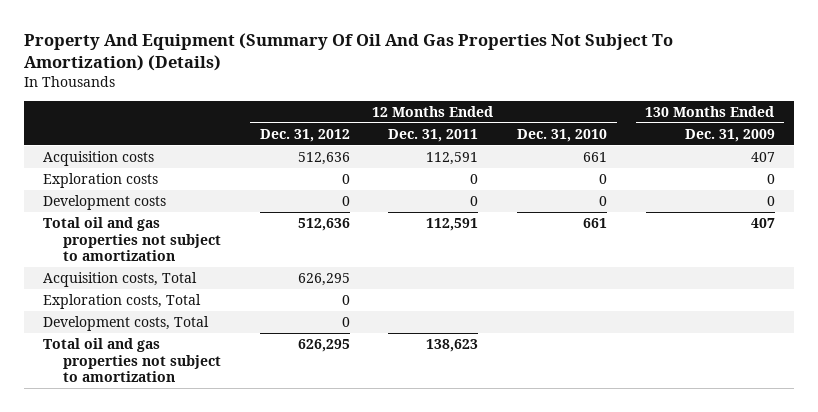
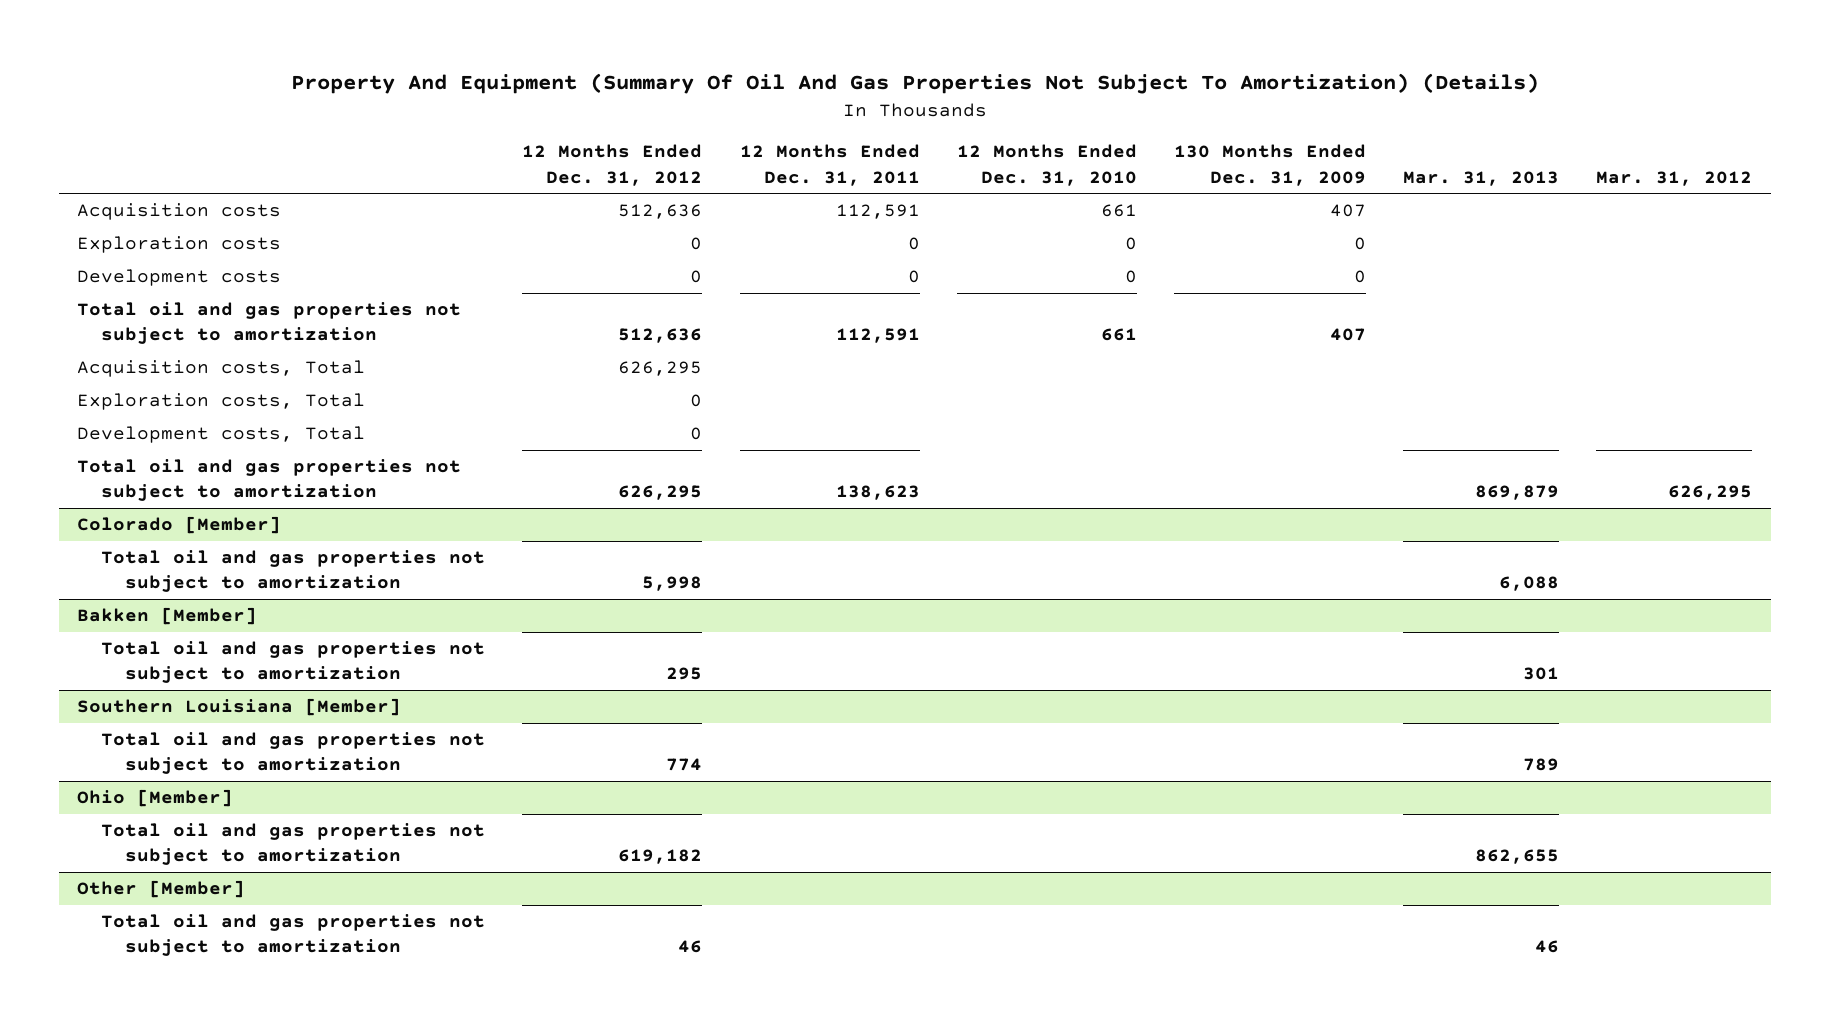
- | 12 Months Ended Dec. 31, 2012 | 12 Months Ended Dec. 31, 2011 | 12 Months Ended Dec. 31, 2010 | 130 Months Ended Dec. 31, 2009
+ | 12 Months Ended Dec. 31, 2012 | 12 Months Ended Dec. 31, 2011 | 12 Months Ended Dec. 31, 2010 | 130 Months Ended Dec. 31, 2009 | Mar. 31, 2013 | Mar. 31, 2012
+ Colorado [Member]
+ Total oil and gas properties not subject to amortization | 5,998 | | | | 6,088 |
+ Bakken [Member]
+ Total oil and gas properties not subject to amortization | 295 | | | | 301 |
+ Southern Louisiana [Member]
+ Total oil and gas properties not subject to amortization | 774 | | | | 789 |
+ Ohio [Member]
+ Total oil and gas properties not subject to amortization | 619,182 | | | | 862,655 |
+ Other [Member]
+ Total oil and gas properties not subject to amortization | 46 | | | | 46 |

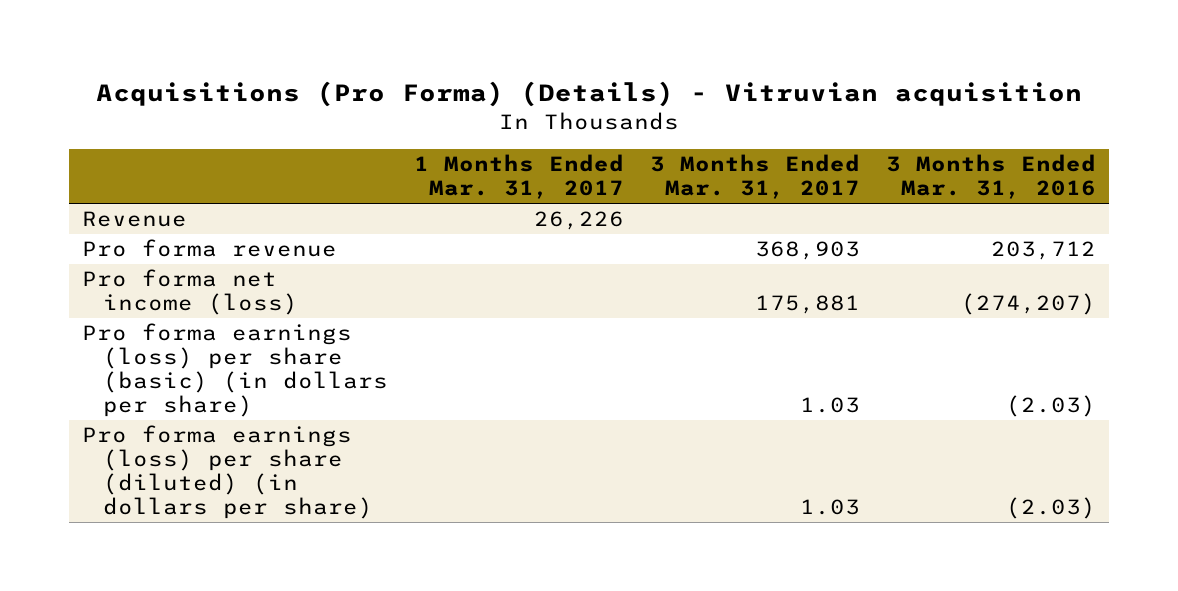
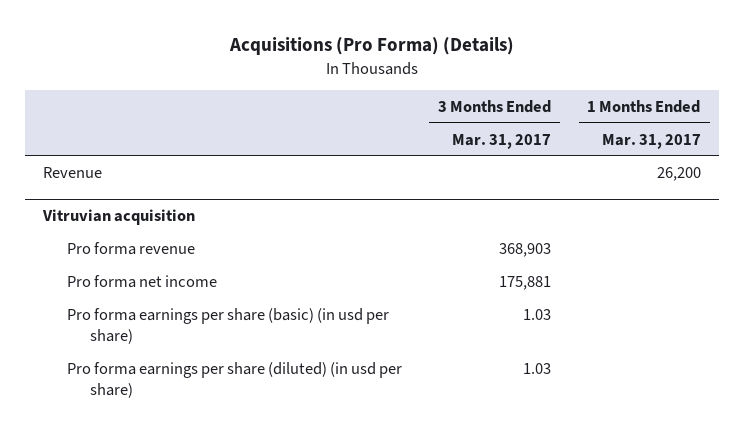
- Acquisitions (Pro Forma) (Details) - Vitruvian acquisition
+ Acquisitions (Pro Forma) (Details)
- | 1 Months Ended Mar. 31, 2017 | 3 Months Ended Mar. 31, 2017 | 3 Months Ended Mar. 31, 2016
+ | 3 Months Ended Mar. 31, 2017 | 1 Months Ended Mar. 31, 2017
- Revenue | 26,226 | |
+ Revenue | | 26,200
+ Vitruvian acquisition
- Pro forma net income (loss) | | 175,881 | (274,207)
- Pro forma earnings (loss) per share (basic) (in dollars per share) | | 1.03 | (2.03)
- Pro forma earnings (loss) per share (diluted) (in dollars per share) | | 1.03 | (2.03)
+ Pro forma net income | 175,881 |
+ Pro forma earnings per share (basic) (in usd per share) | 1.03 |
+ Pro forma earnings per share (diluted) (in usd per share) | 1.03 |

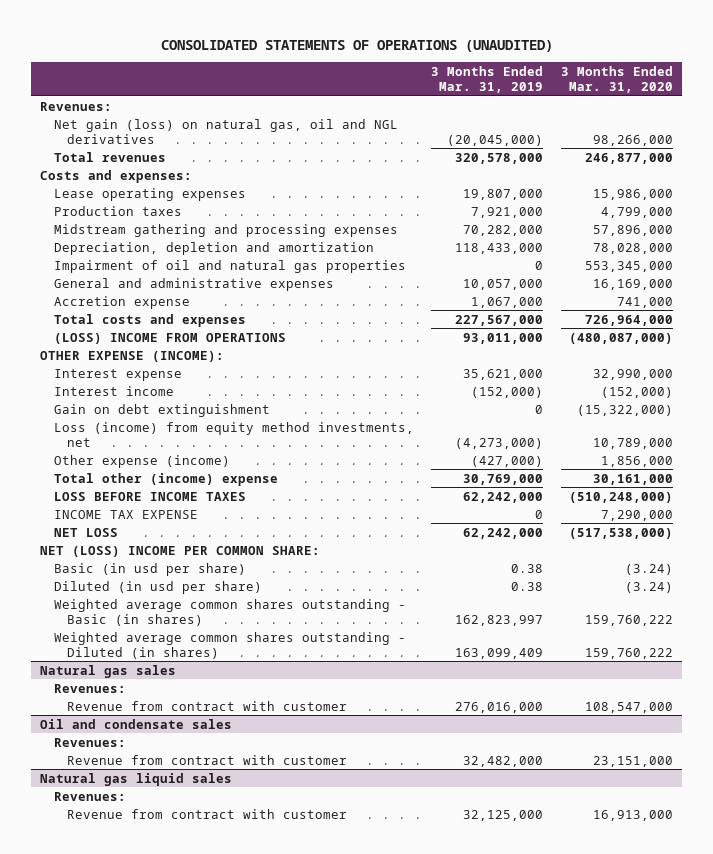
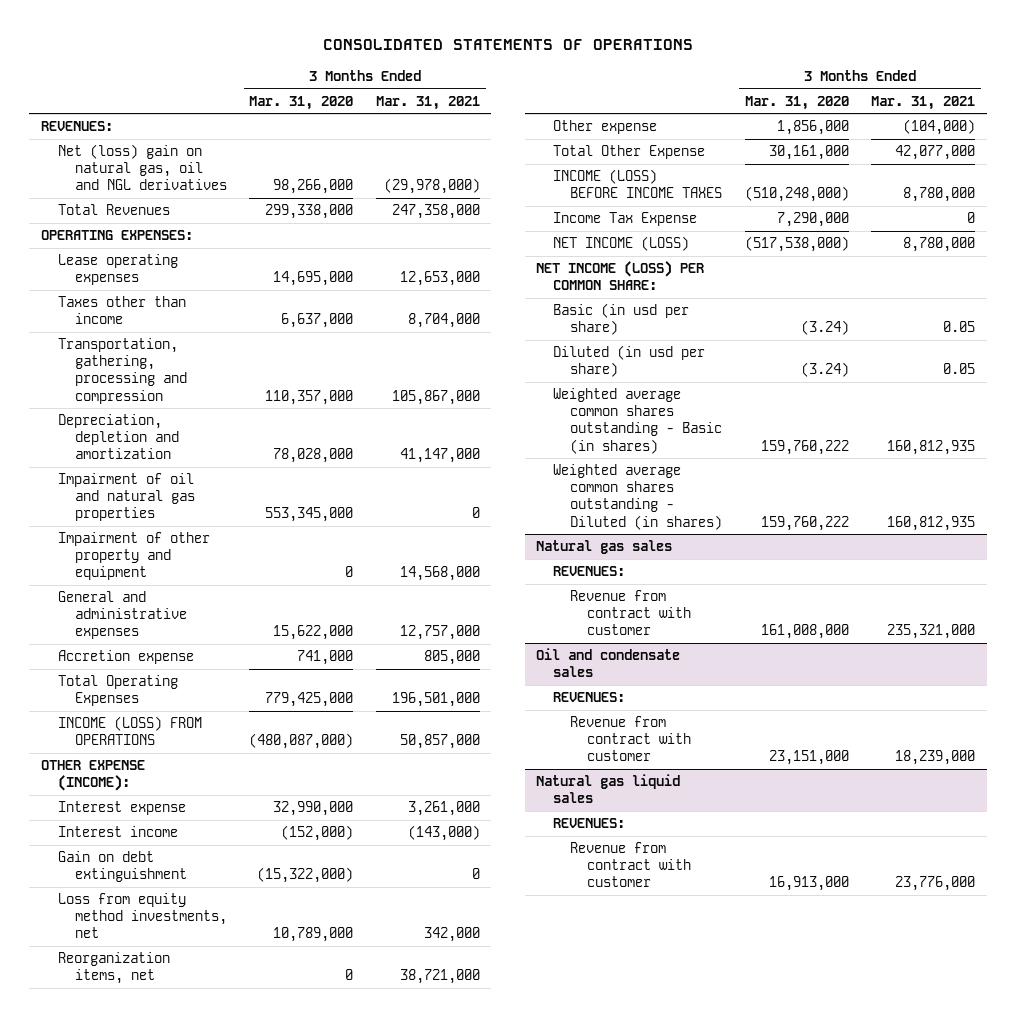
- CONSOLIDATED STATEMENTS OF OPERATIONS (UNAUDITED)
+ CONSOLIDATED STATEMENTS OF OPERATIONS
- | 3 Months Ended Mar. 31, 2019 | 3 Months Ended Mar. 31, 2020
+ | 3 Months Ended Mar. 31, 2020 | 3 Months Ended Mar. 31, 2021
- Revenues:
- Net gain (loss) on natural gas, oil and NGL derivatives | (20,045,000) | 98,266,000
- Total revenues | 320,578,000 | 246,877,000
- Costs and expenses:
- Lease operating expenses | 19,807,000 | 15,986,000
- Production taxes | 7,921,000 | 4,799,000
- Midstream gathering and processing expenses | 70,282,000 | 57,896,000
+ REVENUES:
+ Net (loss) gain on natural gas, oil and NGL derivatives | 98,266,000 | (29,978,000)
+ Total Revenues | 299,338,000 | 247,358,000
+ OPERATING EXPENSES:
+ Lease operating expenses | 14,695,000 | 12,653,000
+ Taxes other than income | 6,637,000 | 8,704,000
+ Transportation, gathering, processing and compression | 110,357,000 | 105,867,000
- General and administrative expenses | 10,057,000 | 16,169,000
+ Impairment of other property and equipment | 0 | 14,568,000
+ General and administrative expenses | 15,622,000 | 12,757,000
- Total costs and expenses | 227,567,000 | 726,964,000
- (LOSS) INCOME FROM OPERATIONS | 93,011,000 | (480,087,000)
+ Total Operating Expenses | 779,425,000 | 196,501,000
+ INCOME (LOSS) FROM OPERATIONS | (480,087,000) | 50,857,000
- Loss (income) from equity method investments, net | (4,273,000) | 10,789,000
- Other expense (income) | (427,000) | 1,856,000
- Total other (income) expense | 30,769,000 | 30,161,000
- LOSS BEFORE INCOME TAXES | 62,242,000 | (510,248,000)
- INCOME TAX EXPENSE | 0 | 7,290,000
- NET LOSS | 62,242,000 | (517,538,000)
- NET (LOSS) INCOME PER COMMON SHARE:
+ Loss from equity method investments, net | 10,789,000 | 342,000
+ Reorganization items, net | 0 | 38,721,000
+ Other expense | 1,856,000 | (104,000)
+ Total Other Expense | 30,161,000 | 42,077,000
+ INCOME (LOSS) BEFORE INCOME TAXES | (510,248,000) | 8,780,000
+ Income Tax Expense | 7,290,000 | 0
+ NET INCOME (LOSS) | (517,538,000) | 8,780,000
+ NET INCOME (LOSS) PER COMMON SHARE:
@ Natural gas sales
- Revenues:
- Revenue from contract with customer | 276,016,000 | 108,547,000
+ REVENUES:
+ Revenue from contract with customer | 161,008,000 | 235,321,000
@ Oil and condensate sales
- Revenues:
+ REVENUES:
@ Natural gas liquid sales
- Revenues:
+ REVENUES:

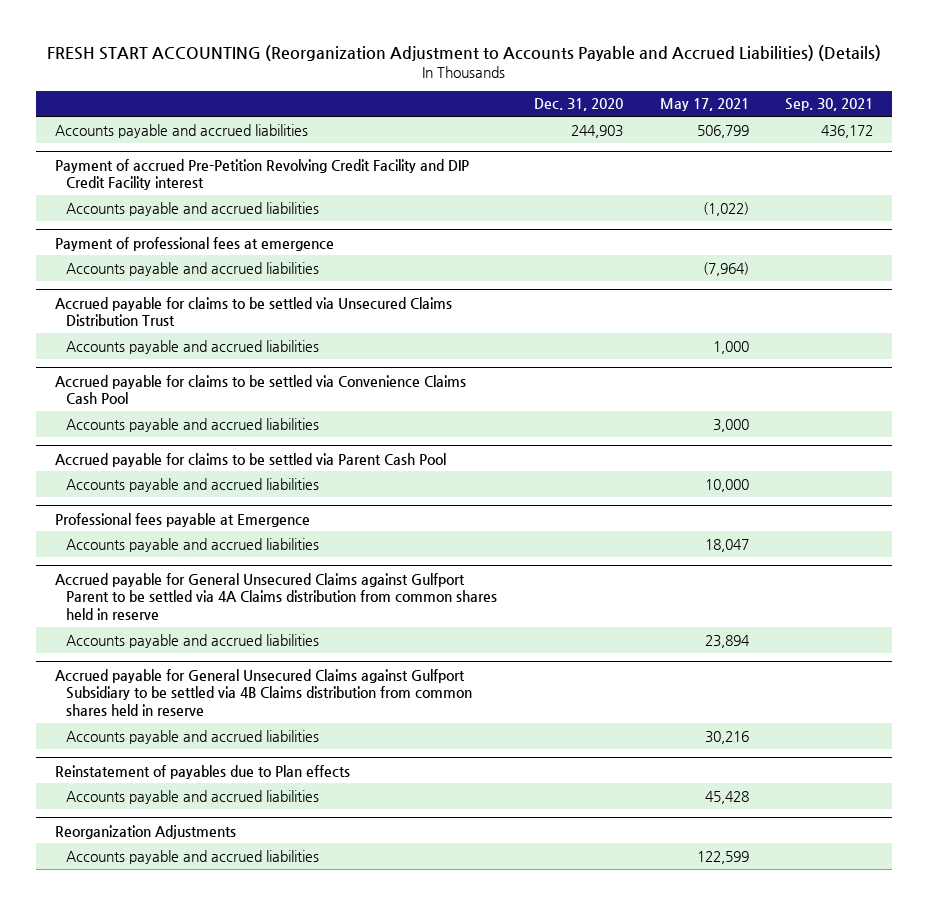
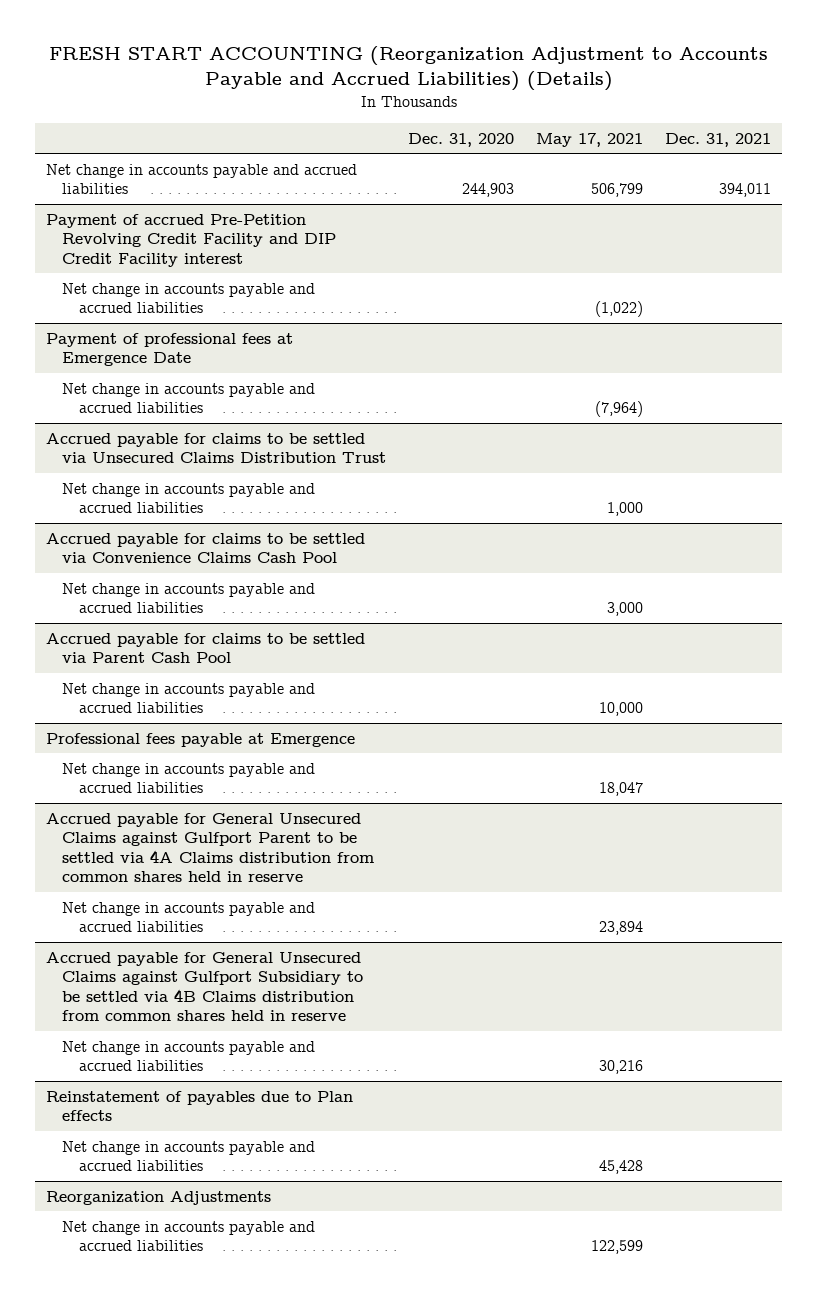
- | Dec. 31, 2020 | May 17, 2021 | Sep. 30, 2021
+ | Dec. 31, 2020 | May 17, 2021 | Dec. 31, 2021
- Accounts payable and accrued liabilities | 244,903 | 506,799 | 436,172
+ Net change in accounts payable and accrued liabilities | 244,903 | 506,799 | 394,011
@ Payment of accrued Pre-Petition Revolving Credit Facility and DIP Credit Facility interest
- Accounts payable and accrued liabilities | | (1,022) |
- Payment of professional fees at emergence
- Accounts payable and accrued liabilities | | (7,964) |
@ Payment of accrued Pre-Petition Revolving Credit Facility and DIP Credit Facility interest
+ Net change in accounts payable and accrued liabilities | | (1,022) |
+ Payment of professional fees at Emergence Date
+ Net change in accounts payable and accrued liabilities | | (7,964) |
@ Accrued payable for claims to be settled via Unsecured Claims Distribution Trust
- Accounts payable and accrued liabilities | | 1,000 |
+ Net change in accounts payable and accrued liabilities | | 1,000 |
@ Accrued payable for claims to be settled via Convenience Claims Cash Pool
- Accounts payable and accrued liabilities | | 3,000 |
+ Net change in accounts payable and accrued liabilities | | 3,000 |
@ Accrued payable for claims to be settled via Parent Cash Pool
- Accounts payable and accrued liabilities | | 10,000 |
+ Net change in accounts payable and accrued liabilities | | 10,000 |
@ Professional fees payable at Emergence
- Accounts payable and accrued liabilities | | 18,047 |
+ Net change in accounts payable and accrued liabilities | | 18,047 |
@ Accrued payable for General Unsecured Claims against Gulfport Parent to be settled via 4A Claims distribution from common shares held in reserve
- Accounts payable and accrued liabilities | | 23,894 |
+ Net change in accounts payable and accrued liabilities | | 23,894 |
@ Accrued payable for General Unsecured Claims against Gulfport Subsidiary to be settled via 4B Claims distribution from common shares held in reserve
- Accounts payable and accrued liabilities | | 30,216 |
+ Net change in accounts payable and accrued liabilities | | 30,216 |
@ Reinstatement of payables due to Plan effects
- Accounts payable and accrued liabilities | | 45,428 |
+ Net change in accounts payable and accrued liabilities | | 45,428 |
@ Reorganization Adjustments
- Accounts payable and accrued liabilities | | 122,599 |
+ Net change in accounts payable and accrued liabilities | | 122,599 |

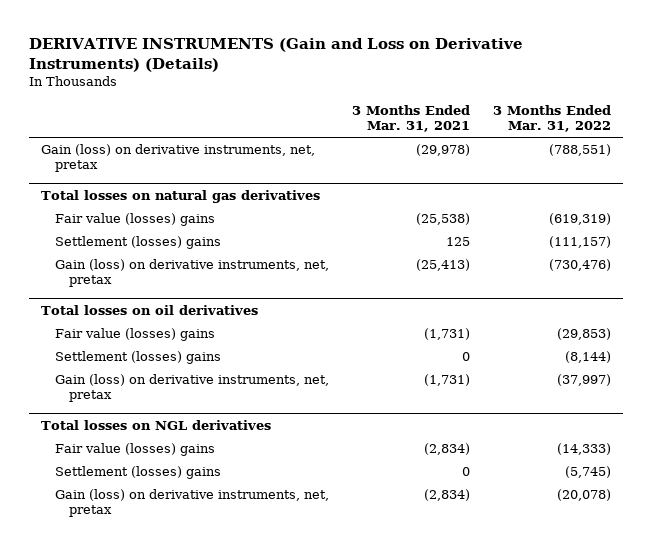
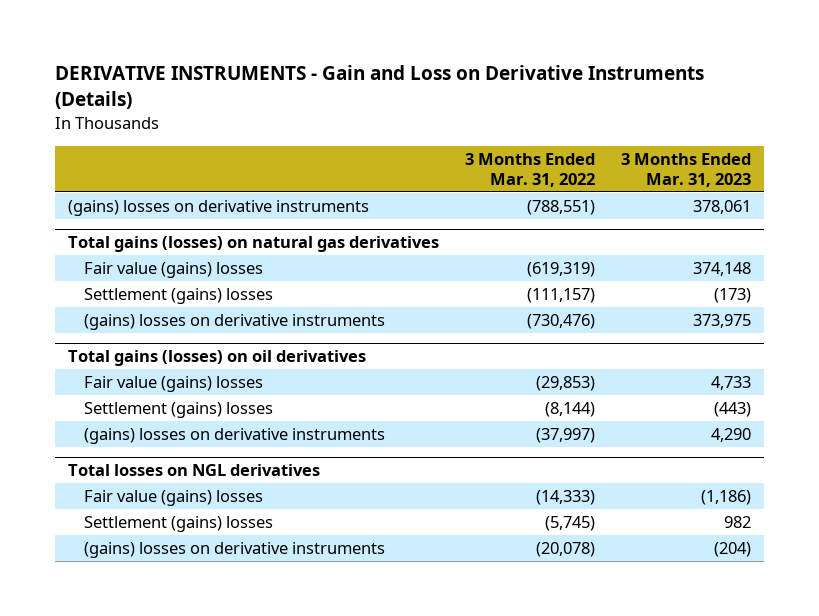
- DERIVATIVE INSTRUMENTS (Gain and Loss on Derivative Instruments) (Details)
+ DERIVATIVE INSTRUMENTS - Gain and Loss on Derivative Instruments (Details)
- | 3 Months Ended Mar. 31, 2021 | 3 Months Ended Mar. 31, 2022
+ | 3 Months Ended Mar. 31, 2022 | 3 Months Ended Mar. 31, 2023
- Gain (loss) on derivative instruments, net, pretax | (29,978) | (788,551)
- Total losses on natural gas derivatives
- Fair value (losses) gains | (25,538) | (619,319)
- Settlement (losses) gains | 125 | (111,157)
- Gain (loss) on derivative instruments, net, pretax | (25,413) | (730,476)
- Total losses on oil derivatives
- Fair value (losses) gains | (1,731) | (29,853)
- Settlement (losses) gains | 0 | (8,144)
- Gain (loss) on derivative instruments, net, pretax | (1,731) | (37,997)
+ (gains) losses on derivative instruments | (788,551) | 378,061
+ Total gains (losses) on natural gas derivatives
+ Fair value (gains) losses | (619,319) | 374,148
+ Settlement (gains) losses | (111,157) | (173)
+ (gains) losses on derivative instruments | (730,476) | 373,975
+ Total gains (losses) on oil derivatives
+ Fair value (gains) losses | (29,853) | 4,733
+ Settlement (gains) losses | (8,144) | (443)
+ (gains) losses on derivative instruments | (37,997) | 4,290
@ Total losses on NGL derivatives
- Fair value (losses) gains | (2,834) | (14,333)
- Settlement (losses) gains | 0 | (5,745)
- Gain (loss) on derivative instruments, net, pretax | (2,834) | (20,078)
+ Fair value (gains) losses | (14,333) | (1,186)
+ Settlement (gains) losses | (5,745) | 982
+ (gains) losses on derivative instruments | (20,078) | (204)

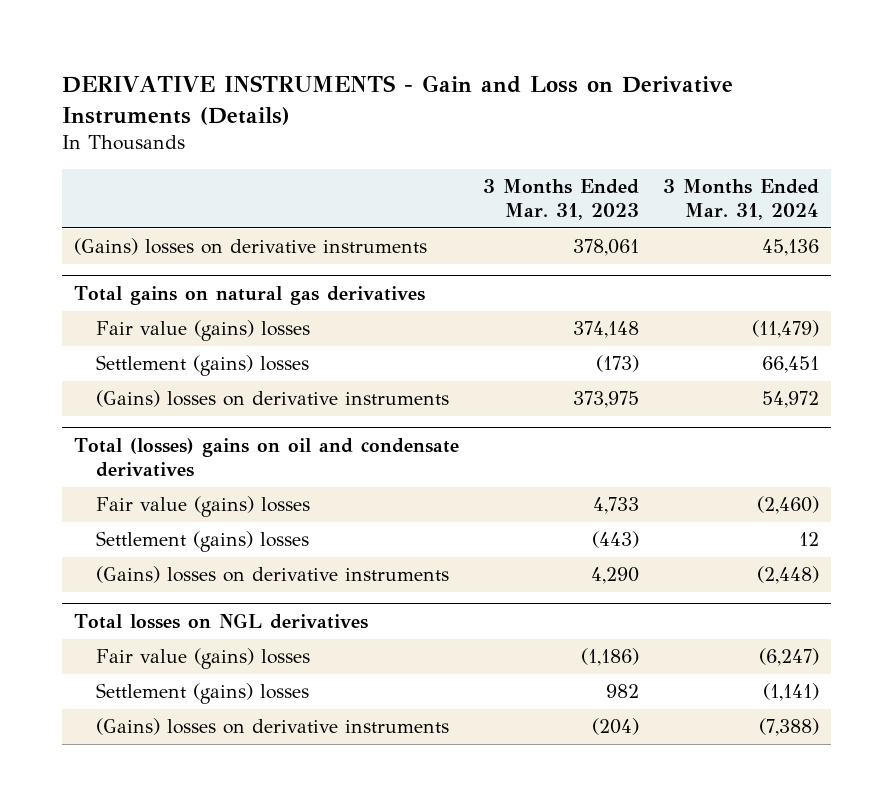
- | 3 Months Ended Mar. 31, 2022 | 3 Months Ended Mar. 31, 2023
+ | 3 Months Ended Mar. 31, 2023 | 3 Months Ended Mar. 31, 2024
- (gains) losses on derivative instruments | (788,551) | 378,061
- Total gains (losses) on natural gas derivatives
+ (Gains) losses on derivative instruments | 378,061 | 45,136
+ Total gains on natural gas derivatives
- (gains) losses on derivative instruments | (730,476) | 373,975
- Total gains (losses) on oil derivatives
+ (Gains) losses on derivative instruments | 373,975 | 54,972
+ Total (losses) gains on oil and condensate derivatives
- (gains) losses on derivative instruments | (37,997) | 4,290
+ (Gains) losses on derivative instruments | 4,290 | (2,448)
@ Total losses on NGL derivatives
- (gains) losses on derivative instruments | (20,078) | (204)
+ (Gains) losses on derivative instruments | (204) | (7,388)

